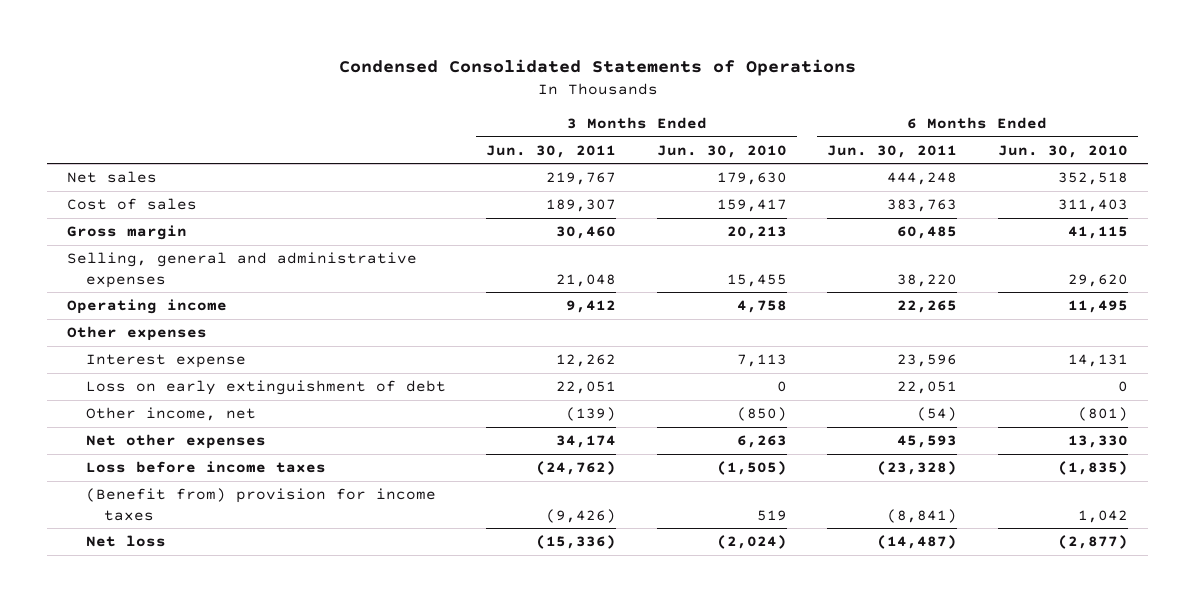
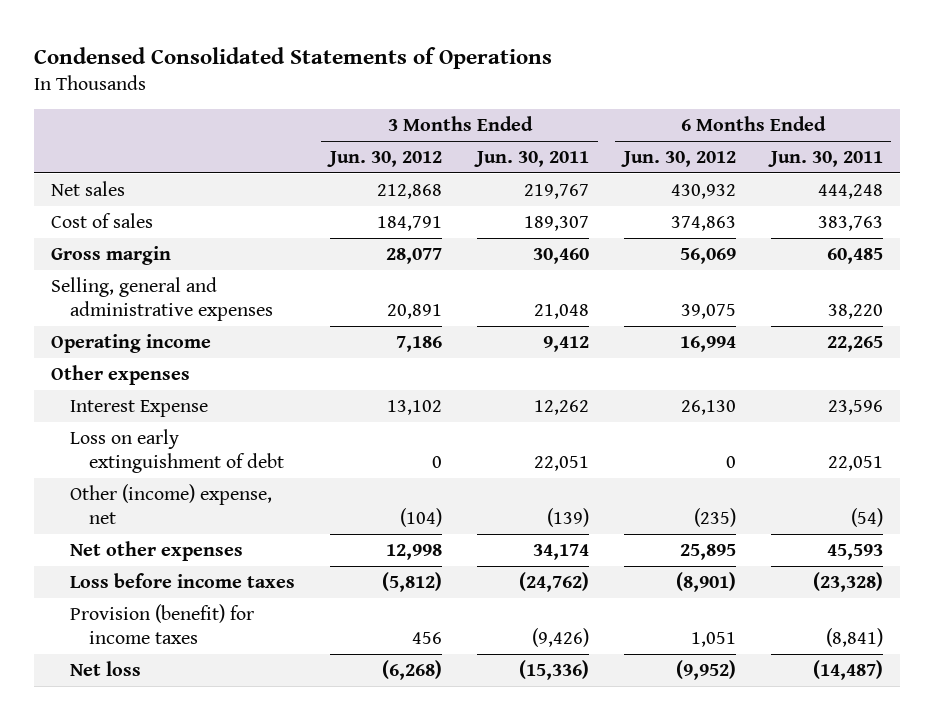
- | 3 Months Ended Jun. 30, 2011 | 3 Months Ended Jun. 30, 2010 | 6 Months Ended Jun. 30, 2011 | 6 Months Ended Jun. 30, 2010
+ | 3 Months Ended Jun. 30, 2012 | 3 Months Ended Jun. 30, 2011 | 6 Months Ended Jun. 30, 2012 | 6 Months Ended Jun. 30, 2011
- Interest expense | 12,262 | 7,113 | 23,596 | 14,131
+ Interest Expense | 13,102 | 12,262 | 26,130 | 23,596
- Other income, net | (139) | (850) | (54) | (801)
+ Other (income) expense, net | (104) | (139) | (235) | (54)
- (Benefit from) provision for income taxes | (9,426) | 519 | (8,841) | 1,042
+ Provision (benefit) for income taxes | 456 | (9,426) | 1,051 | (8,841)

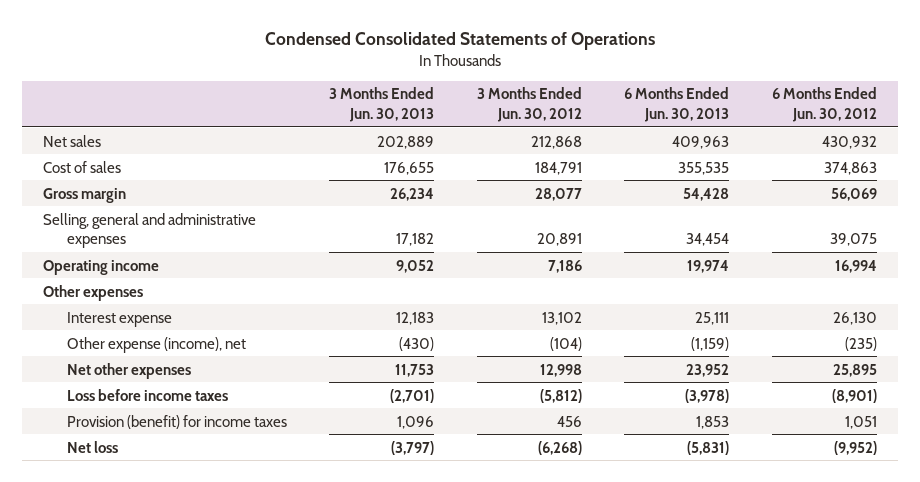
- | 3 Months Ended Jun. 30, 2012 | 3 Months Ended Jun. 30, 2011 | 6 Months Ended Jun. 30, 2012 | 6 Months Ended Jun. 30, 2011
+ | 3 Months Ended Jun. 30, 2013 | 3 Months Ended Jun. 30, 2012 | 6 Months Ended Jun. 30, 2013 | 6 Months Ended Jun. 30, 2012
- Interest Expense | 13,102 | 12,262 | 26,130 | 23,596
- Loss on early extinguishment of debt | 0 | 22,051 | 0 | 22,051
- Other (income) expense, net | (104) | (139) | (235) | (54)
+ Interest expense | 12,183 | 13,102 | 25,111 | 26,130
+ Other expense (income), net | (430) | (104) | (1,159) | (235)

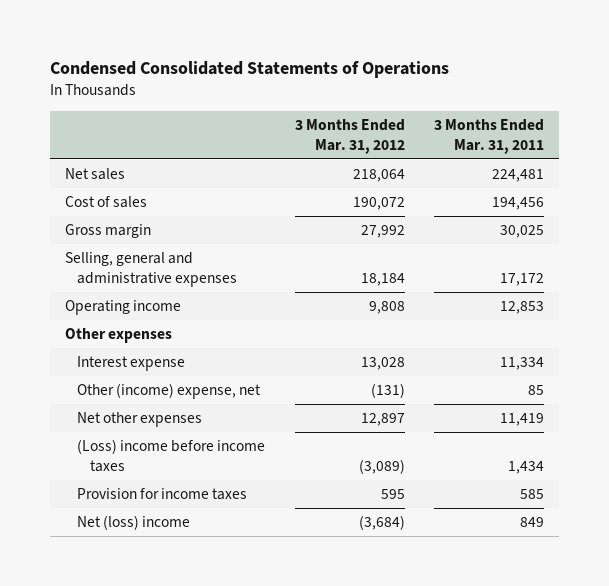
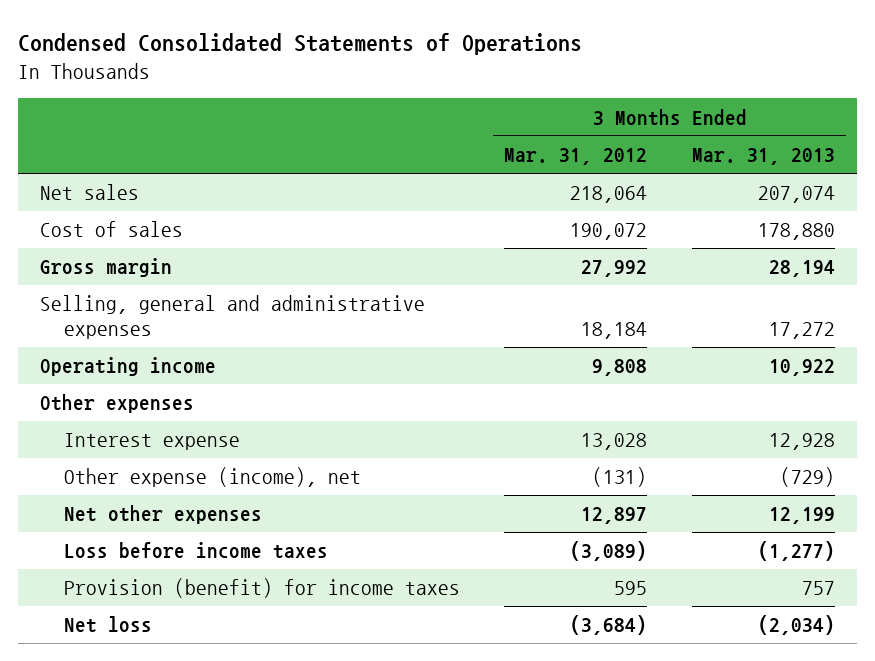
- | 3 Months Ended Mar. 31, 2012 | 3 Months Ended Mar. 31, 2011
+ | 3 Months Ended Mar. 31, 2012 | 3 Months Ended Mar. 31, 2013
- Other (income) expense, net | (131) | 85
+ Other expense (income), net | (131) | (729)
- (Loss) income before income taxes | (3,089) | 1,434
- Provision for income taxes | 595 | 585
- Net (loss) income | (3,684) | 849
+ Loss before income taxes | (3,089) | (1,277)
+ Provision (benefit) for income taxes | 595 | 757
+ Net loss | (3,684) | (2,034)

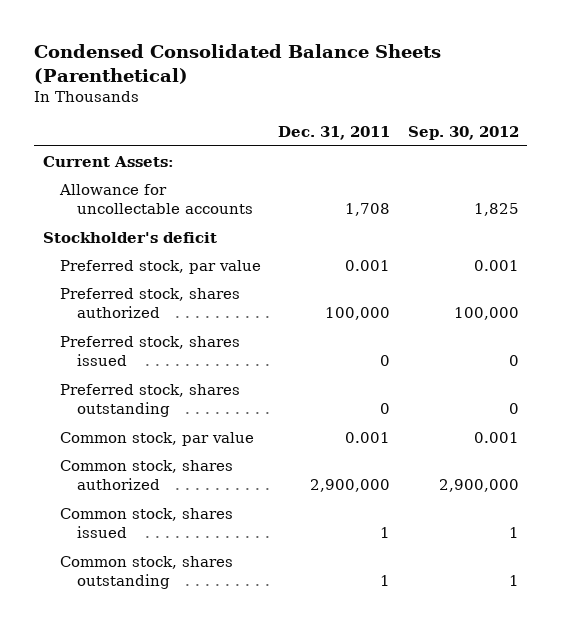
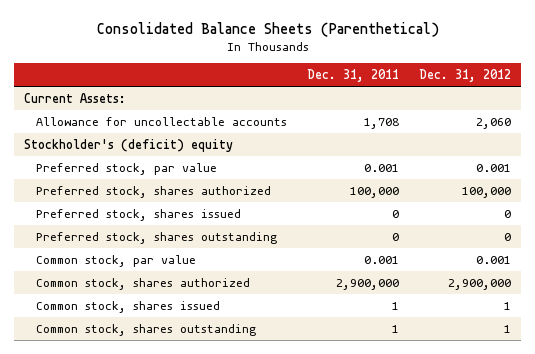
- Condensed Consolidated Balance Sheets (Parenthetical)
+ Consolidated Balance Sheets (Parenthetical)
- | Dec. 31, 2011 | Sep. 30, 2012
+ | Dec. 31, 2011 | Dec. 31, 2012
- Stockholder's deficit
+ Stockholder's (deficit) equity

